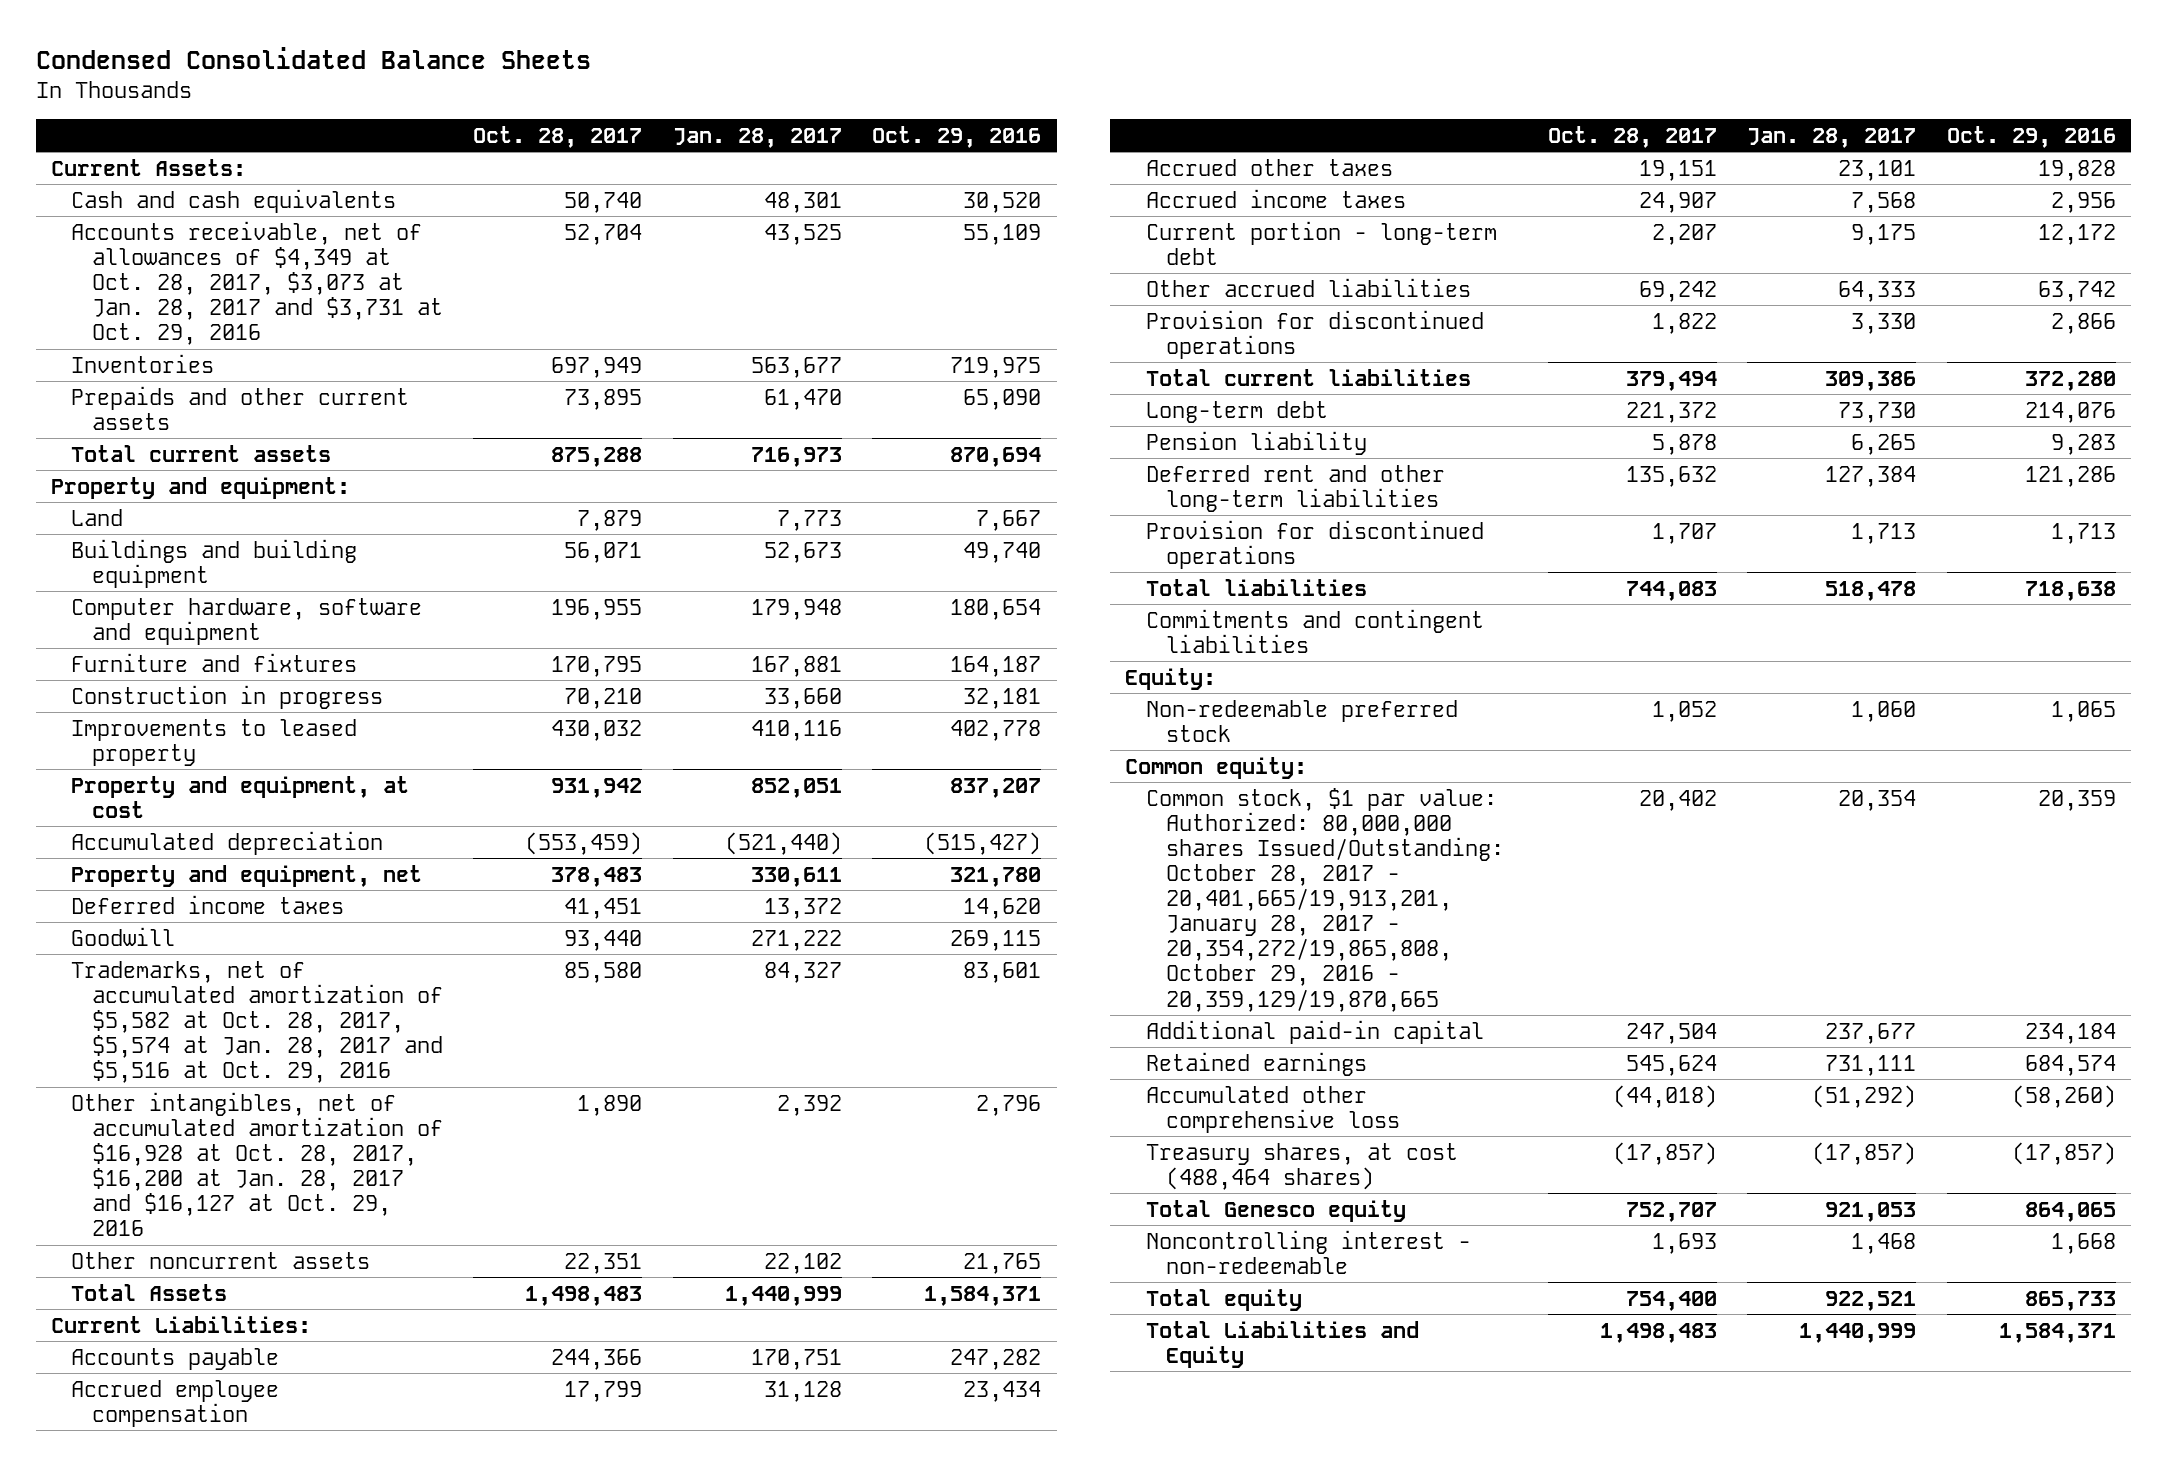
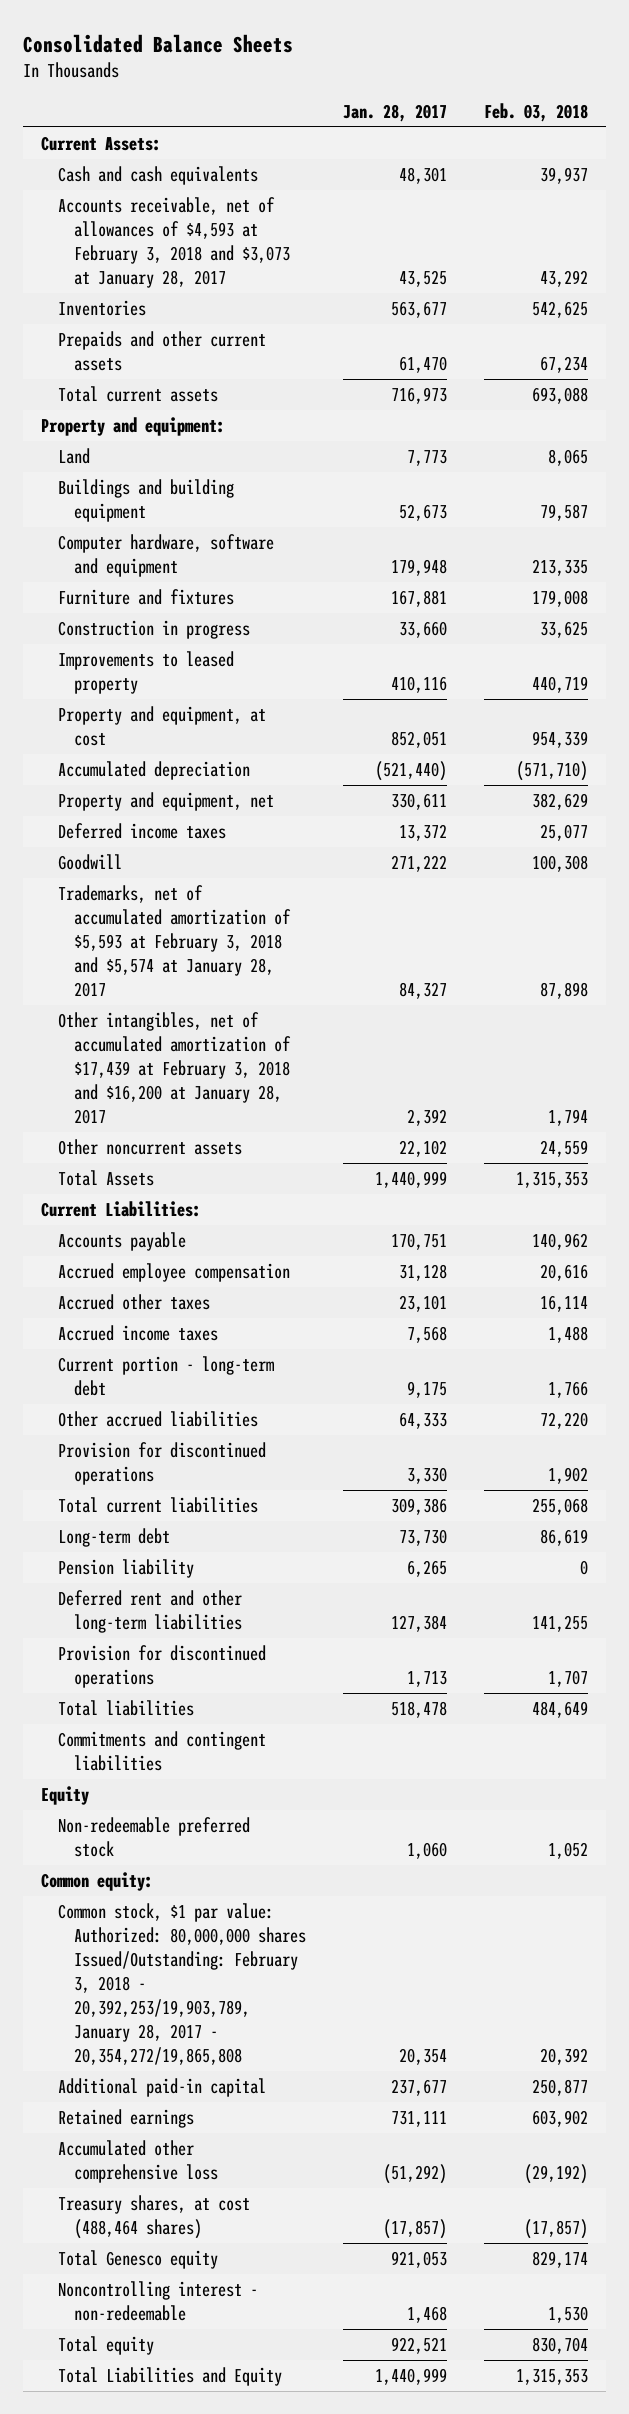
- Condensed Consolidated Balance Sheets
+ Consolidated Balance Sheets
- | Oct. 28, 2017 | Jan. 28, 2017 | Oct. 29, 2016
+ | Jan. 28, 2017 | Feb. 03, 2018
- Accounts receivable, net of allowances of $4,349 at Oct. 28, 2017, $3,073 at Jan. 28, 2017 and $3,731 at Oct. 29, 2016 | 52,704 | 43,525 | 55,109
+ Accounts receivable, net of allowances of $4,593 at February 3, 2018 and $3,073 at January 28, 2017 | 43,525 | 43,292
- Trademarks, net of accumulated amortization of $5,582 at Oct. 28, 2017, $5,574 at Jan. 28, 2017 and $5,516 at Oct. 29, 2016 | 85,580 | 84,327 | 83,601
- Other intangibles, net of accumulated amortization of $16,928 at Oct. 28, 2017, $16,200 at Jan. 28, 2017 and $16,127 at Oct. 29, 2016 | 1,890 | 2,392 | 2,796
+ Trademarks, net of accumulated amortization of $5,593 at February 3, 2018 and $5,574 at January 28, 2017 | 84,327 | 87,898
+ Other intangibles, net of accumulated amortization of $17,439 at February 3, 2018 and $16,200 at January 28, 2017 | 2,392 | 1,794
- Equity:
+ Equity
- Common stock, $1 par value: Authorized: 80,000,000 shares Issued/Outstanding: October 28, 2017 - 20,401,665/19,913,201, January 28, 2017 - 20,354,272/19,865,808, October 29, 2016 - 20,359,129/19,870,665 | 20,402 | 20,354 | 20,359
+ Common stock, $1 par value: Authorized: 80,000,000 shares Issued/Outstanding: February 3, 2018 - 20,392,253/19,903,789, January 28, 2017 - 20,354,272/19,865,808 | 20,354 | 20,392

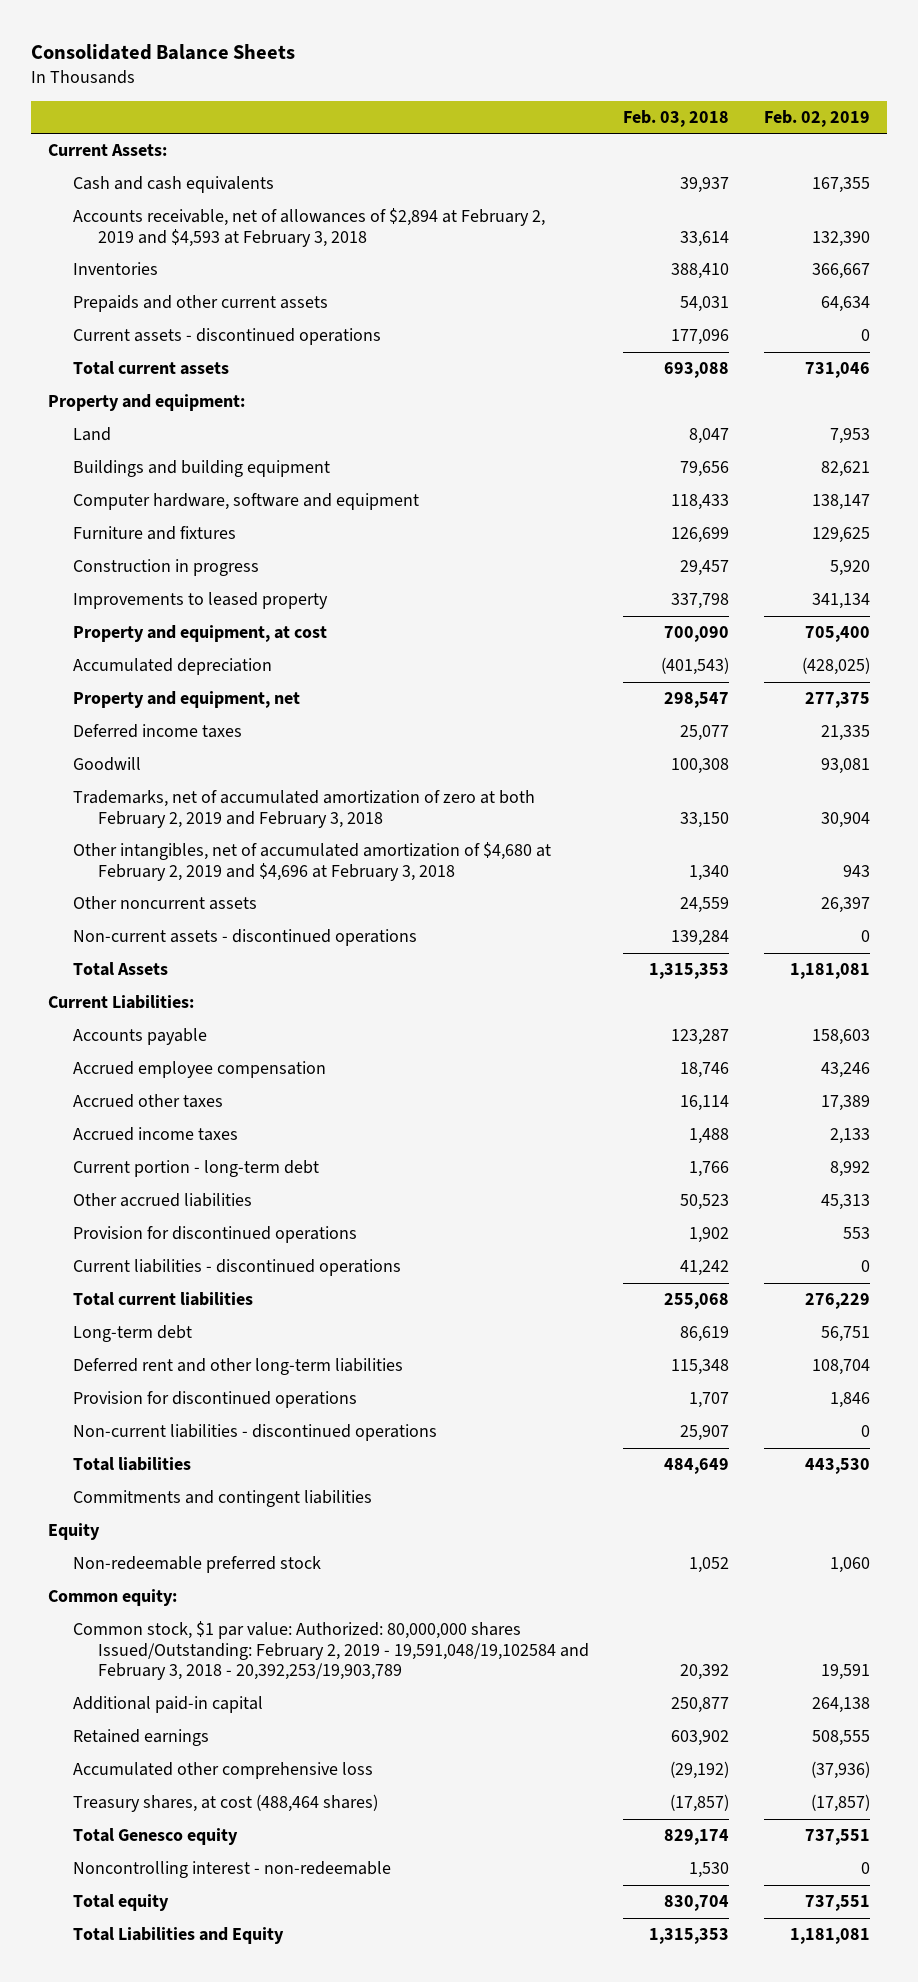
- | Jan. 28, 2017 | Feb. 03, 2018
+ | Feb. 03, 2018 | Feb. 02, 2019
- Accounts receivable, net of allowances of $4,593 at February 3, 2018 and $3,073 at January 28, 2017 | 43,525 | 43,292
- Inventories | 563,677 | 542,625
- Prepaids and other current assets | 61,470 | 67,234
+ Accounts receivable, net of allowances of $2,894 at February 2, 2019 and $4,593 at February 3, 2018 | 33,614 | 132,390
+ Inventories | 388,410 | 366,667
+ Prepaids and other current assets | 54,031 | 64,634
+ Current assets - discontinued operations | 177,096 | 0
- Land | 7,773 | 8,065
- Buildings and building equipment | 52,673 | 79,587
- Computer hardware, software and equipment | 179,948 | 213,335
- Furniture and fixtures | 167,881 | 179,008
- Construction in progress | 33,660 | 33,625
- Improvements to leased property | 410,116 | 440,719
- Property and equipment, at cost | 852,051 | 954,339
- Accumulated depreciation | (521,440) | (571,710)
- Property and equipment, net | 330,611 | 382,629
+ Land | 8,047 | 7,953
+ Buildings and building equipment | 79,656 | 82,621
+ Computer hardware, software and equipment | 118,433 | 138,147
+ Furniture and fixtures | 126,699 | 129,625
+ Construction in progress | 29,457 | 5,920
+ Improvements to leased property | 337,798 | 341,134
+ Property and equipment, at cost | 700,090 | 705,400
+ Accumulated depreciation | (401,543) | (428,025)
+ Property and equipment, net | 298,547 | 277,375
- Trademarks, net of accumulated amortization of $5,593 at February 3, 2018 and $5,574 at January 28, 2017 | 84,327 | 87,898
- Other intangibles, net of accumulated amortization of $17,439 at February 3, 2018 and $16,200 at January 28, 2017 | 2,392 | 1,794
+ Trademarks, net of accumulated amortization of zero at both February 2, 2019 and February 3, 2018 | 33,150 | 30,904
+ Other intangibles, net of accumulated amortization of $4,680 at February 2, 2019 and $4,696 at February 3, 2018 | 1,340 | 943
+ Non-current assets - discontinued operations | 139,284 | 0
- Accounts payable | 170,751 | 140,962
- Accrued employee compensation | 31,128 | 20,616
+ Accounts payable | 123,287 | 158,603
+ Accrued employee compensation | 18,746 | 43,246
- Other accrued liabilities | 64,333 | 72,220
+ Other accrued liabilities | 50,523 | 45,313
+ Current liabilities - discontinued operations | 41,242 | 0
- Pension liability | 6,265 | 0
- Deferred rent and other long-term liabilities | 127,384 | 141,255
+ Deferred rent and other long-term liabilities | 115,348 | 108,704
+ Non-current liabilities - discontinued operations | 25,907 | 0
- Common stock, $1 par value: Authorized: 80,000,000 shares Issued/Outstanding: February 3, 2018 - 20,392,253/19,903,789, January 28, 2017 - 20,354,272/19,865,808 | 20,354 | 20,392
+ Common stock, $1 par value: Authorized: 80,000,000 shares Issued/Outstanding: February 2, 2019 - 19,591,048/19,102584 and February 3, 2018 - 20,392,253/19,903,789 | 20,392 | 19,591

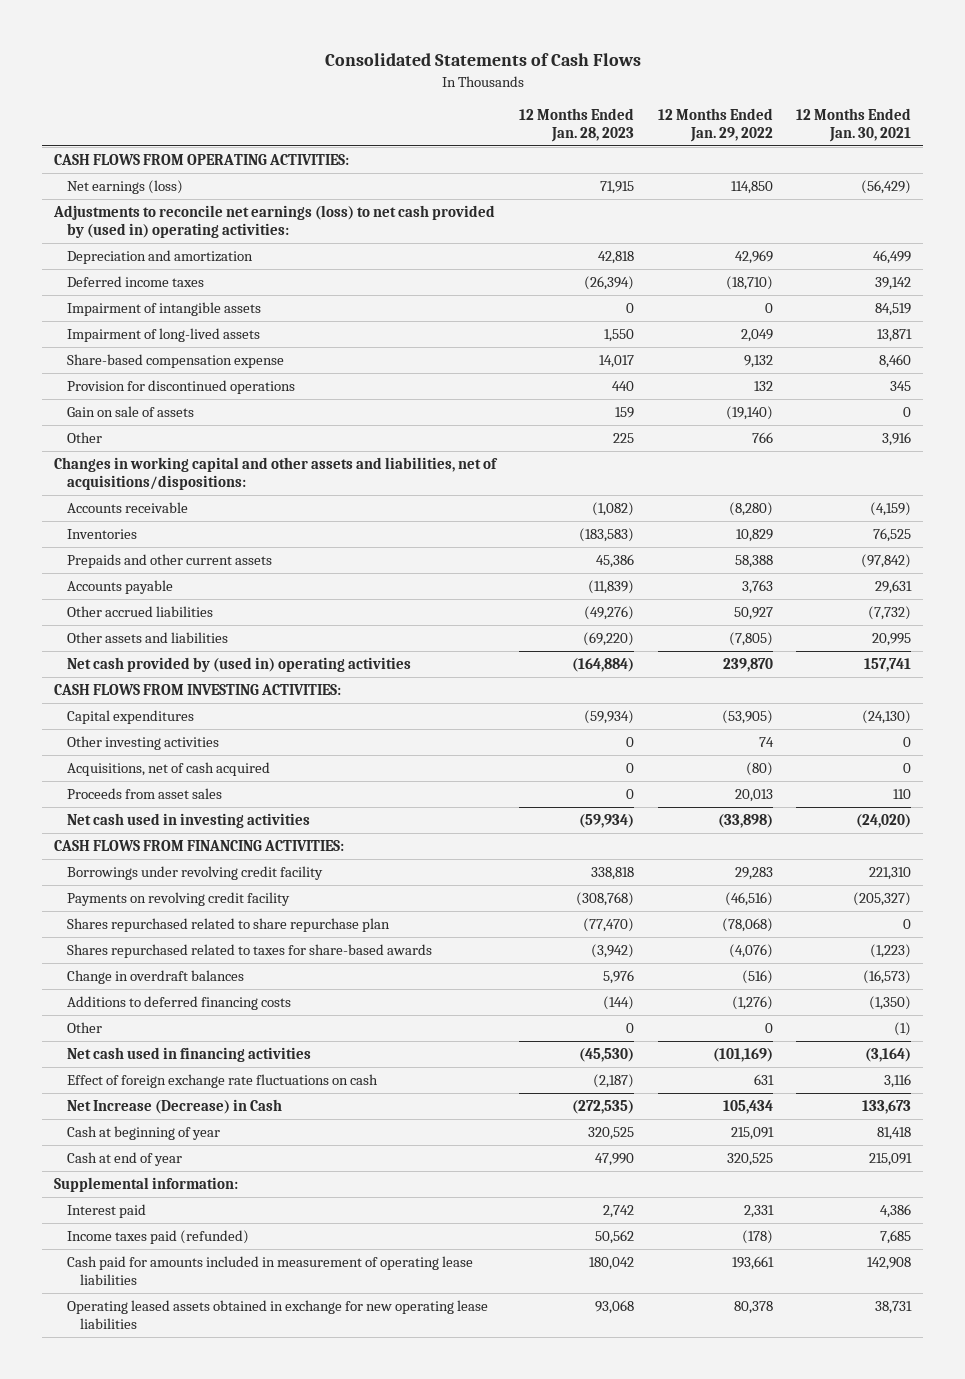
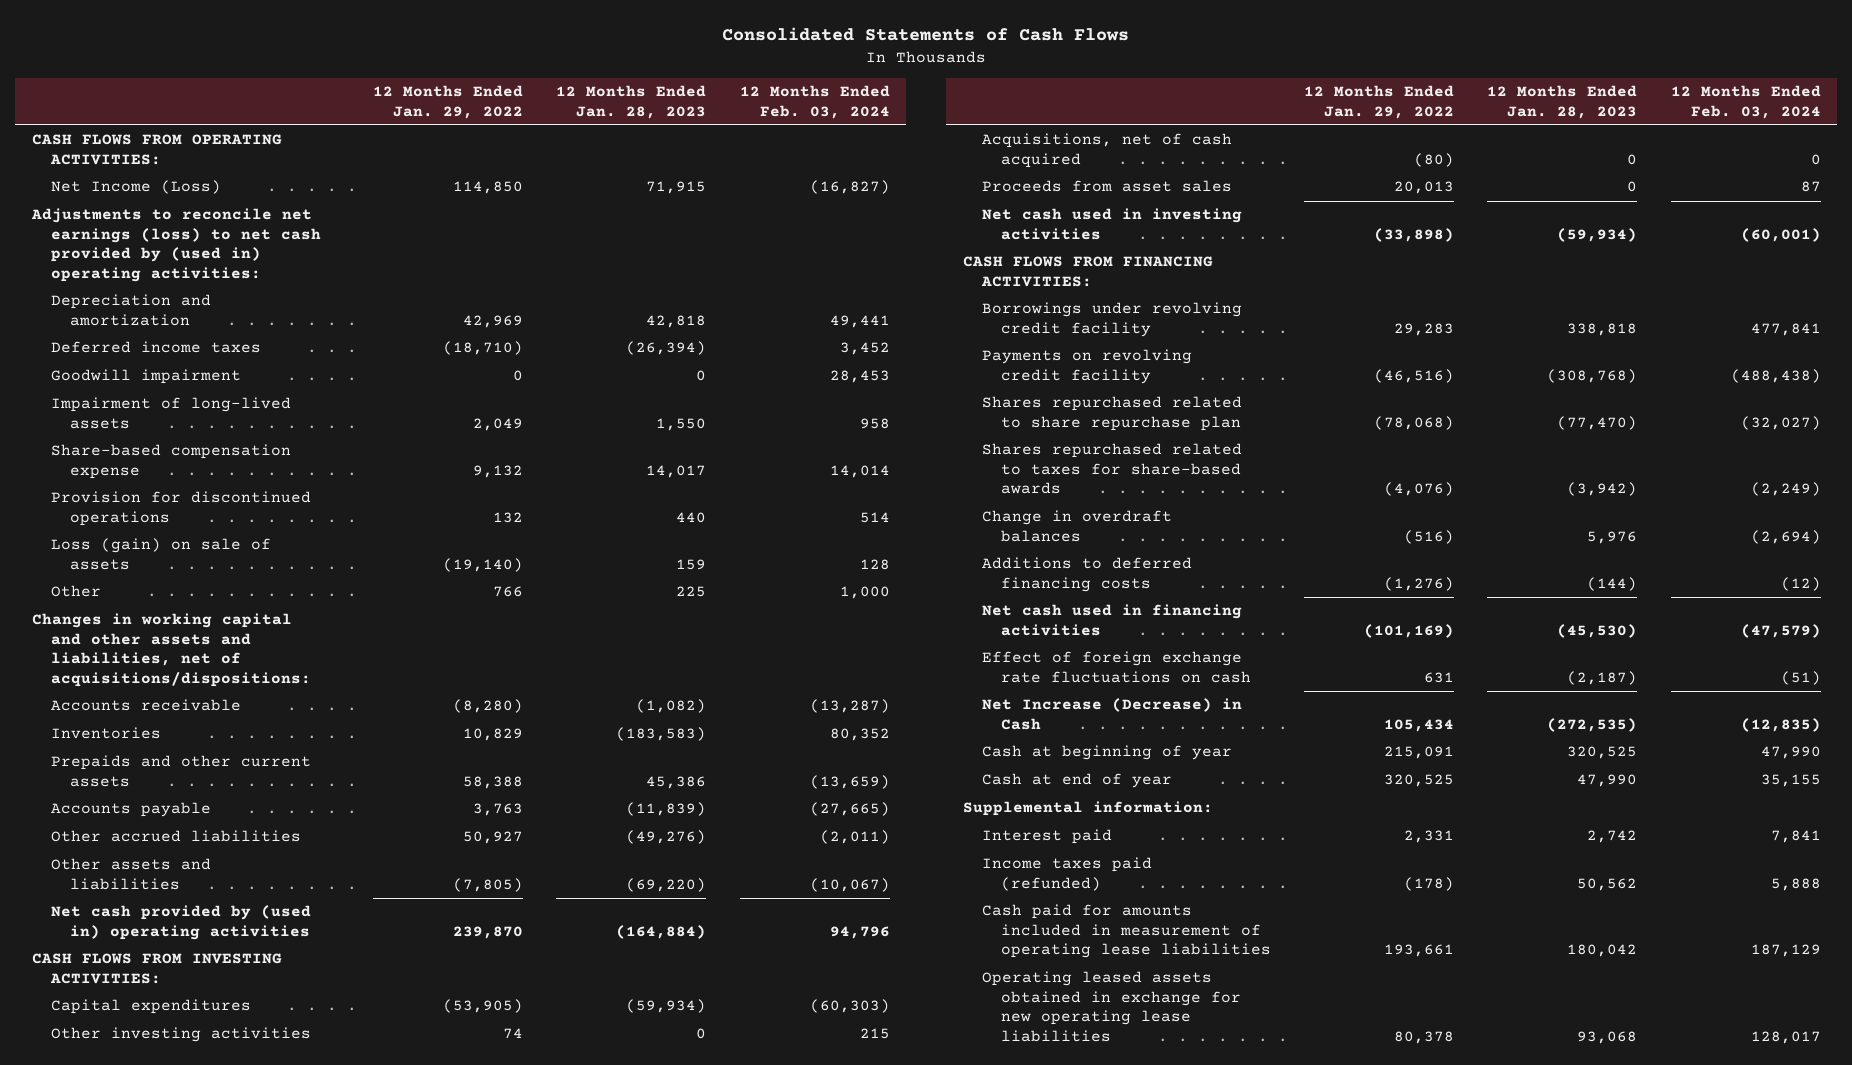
- | 12 Months Ended Jan. 28, 2023 | 12 Months Ended Jan. 29, 2022 | 12 Months Ended Jan. 30, 2021
+ | 12 Months Ended Jan. 29, 2022 | 12 Months Ended Jan. 28, 2023 | 12 Months Ended Feb. 03, 2024
- Net earnings (loss) | 71,915 | 114,850 | (56,429)
+ Net Income (Loss) | 114,850 | 71,915 | (16,827)
- Impairment of intangible assets | 0 | 0 | 84,519
+ Goodwill impairment | 0 | 0 | 28,453
- Gain on sale of assets | 159 | (19,140) | 0
+ Loss (gain) on sale of assets | (19,140) | 159 | 128
- Other | 0 | 0 | (1)

